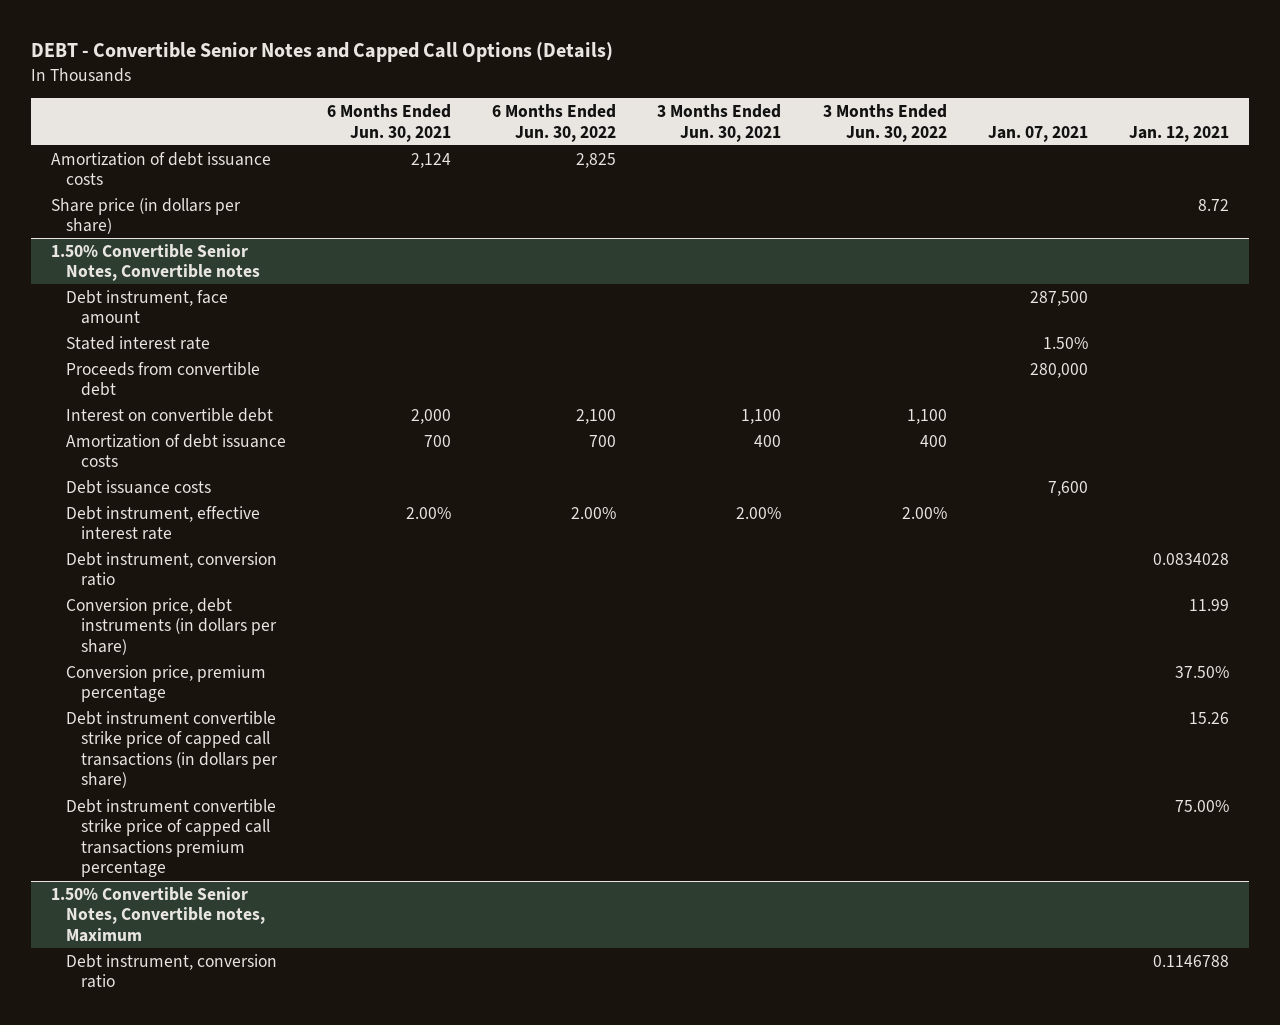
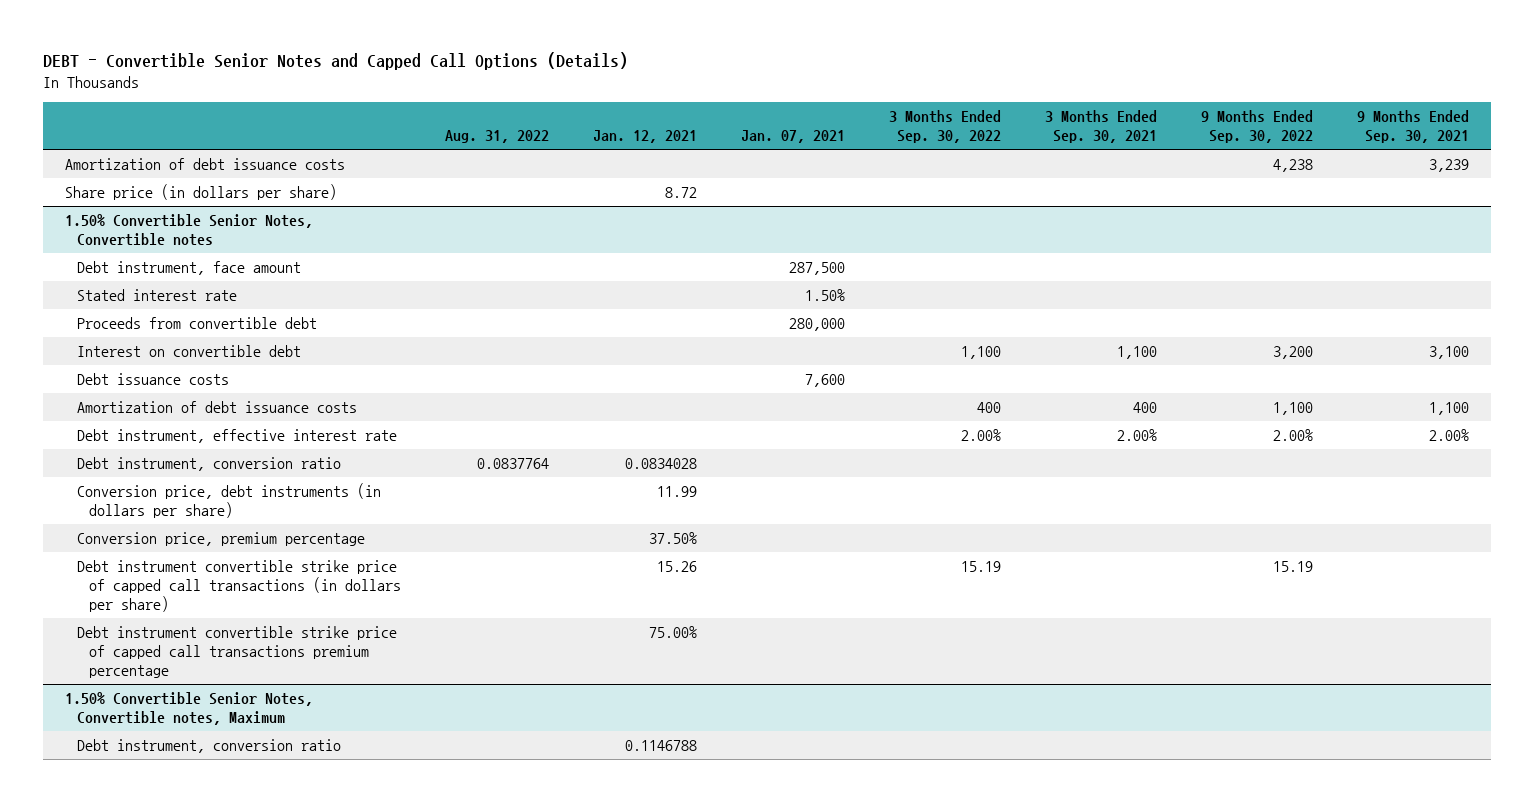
- | 6 Months Ended Jun. 30, 2021 | 6 Months Ended Jun. 30, 2022 | 3 Months Ended Jun. 30, 2021 | 3 Months Ended Jun. 30, 2022 | Jan. 07, 2021 | Jan. 12, 2021
+ | Aug. 31, 2022 | Jan. 12, 2021 | Jan. 07, 2021 | 3 Months Ended Sep. 30, 2022 | 3 Months Ended Sep. 30, 2021 | 9 Months Ended Sep. 30, 2022 | 9 Months Ended Sep. 30, 2021
@ 1.50% Convertible Senior Notes, Convertible notes
moved down: Amortization of debt issuance costs | | | | 400 | 400 | 1,100 | 1,100

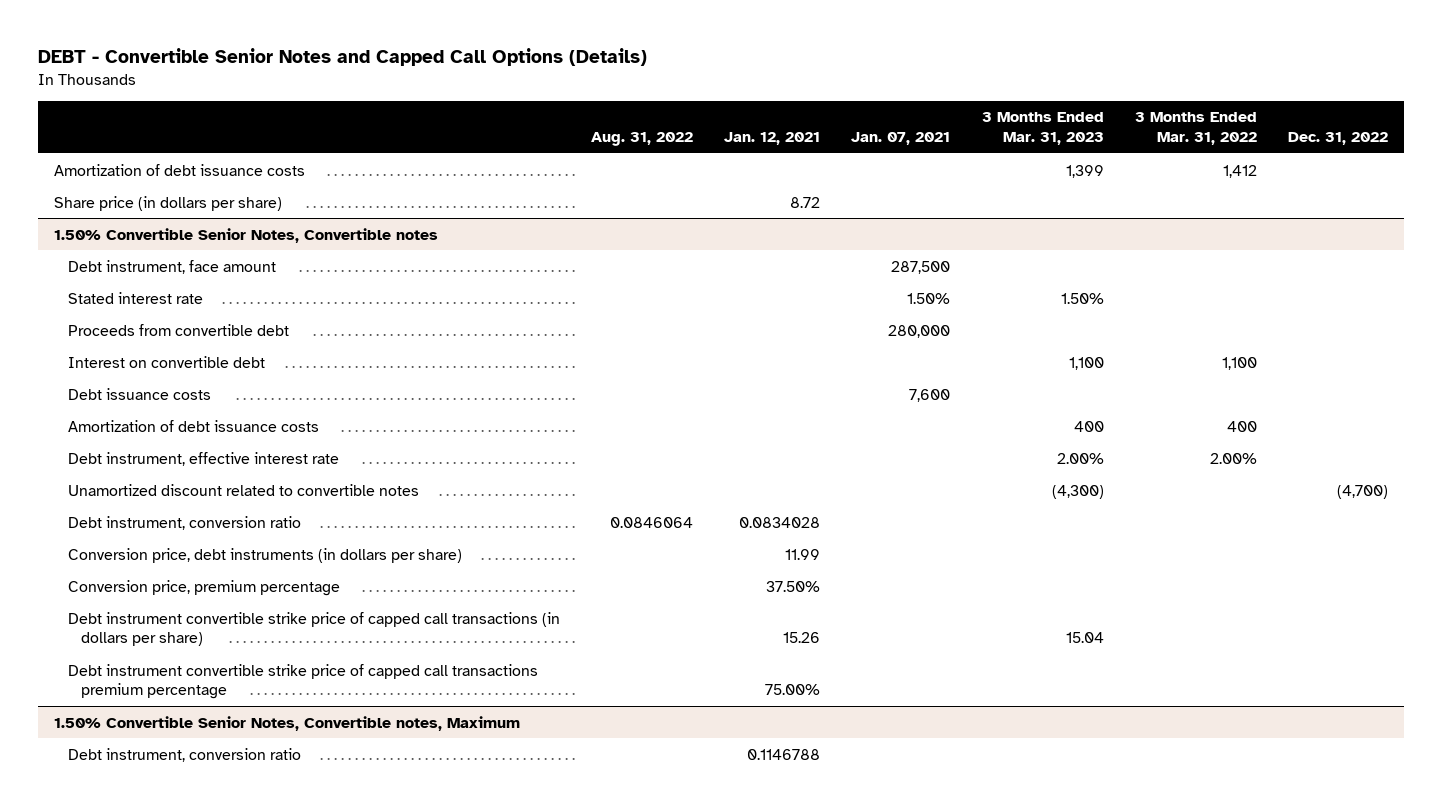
- | Aug. 31, 2022 | Jan. 12, 2021 | Jan. 07, 2021 | 3 Months Ended Sep. 30, 2022 | 3 Months Ended Sep. 30, 2021 | 9 Months Ended Sep. 30, 2022 | 9 Months Ended Sep. 30, 2021
+ | Aug. 31, 2022 | Jan. 12, 2021 | Jan. 07, 2021 | 3 Months Ended Mar. 31, 2023 | 3 Months Ended Mar. 31, 2022 | Dec. 31, 2022
@ 1.50% Convertible Senior Notes, Convertible notes
- Debt instrument, conversion ratio | 0.0837764 | 0.0834028 | | | | |
+ Unamortized discount related to convertible notes | | | | (4,300) | | (4,700)
+ Debt instrument, conversion ratio | 0.0846064 | 0.0834028 | | | |

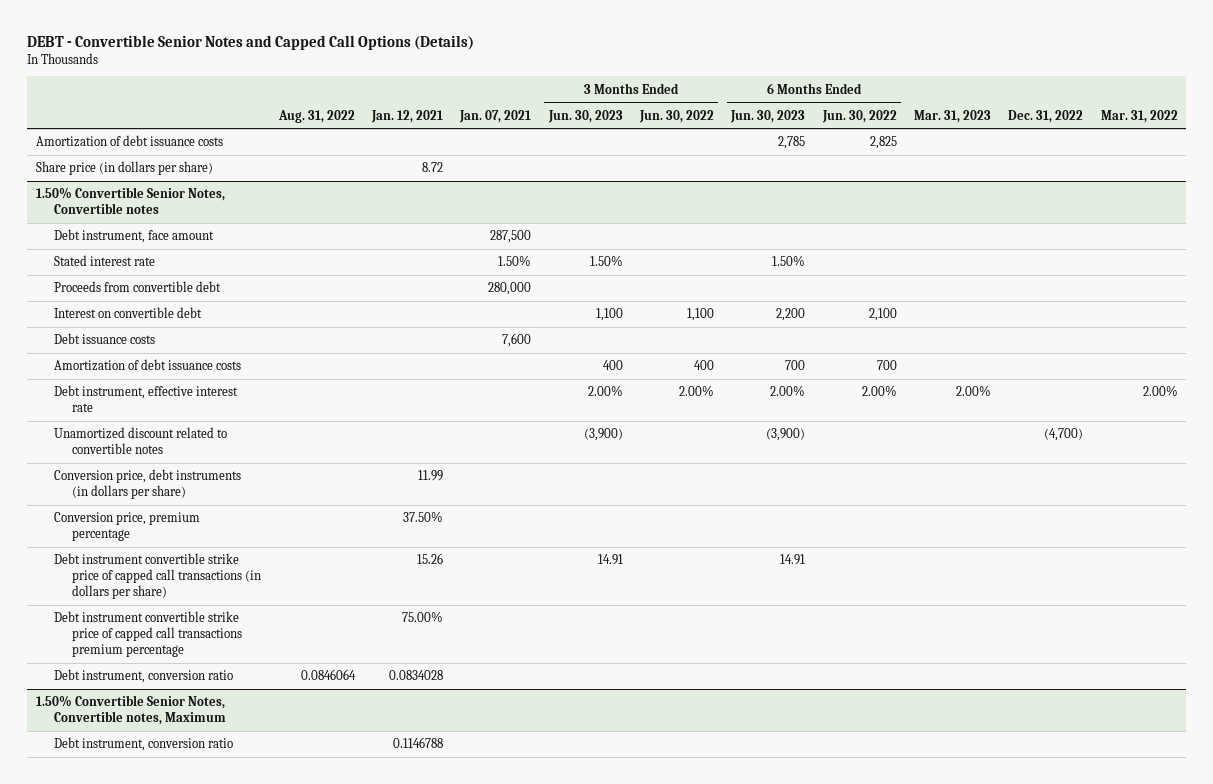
- | Aug. 31, 2022 | Jan. 12, 2021 | Jan. 07, 2021 | 3 Months Ended Mar. 31, 2023 | 3 Months Ended Mar. 31, 2022 | Dec. 31, 2022
+ | Aug. 31, 2022 | Jan. 12, 2021 | Jan. 07, 2021 | 3 Months Ended Jun. 30, 2023 | 3 Months Ended Jun. 30, 2022 | 6 Months Ended Jun. 30, 2023 | 6 Months Ended Jun. 30, 2022 | Mar. 31, 2023 | Dec. 31, 2022 | Mar. 31, 2022
@ 1.50% Convertible Senior Notes, Convertible notes
moved down: Debt instrument, conversion ratio | 0.0846064 | 0.0834028 | | | | | | | |

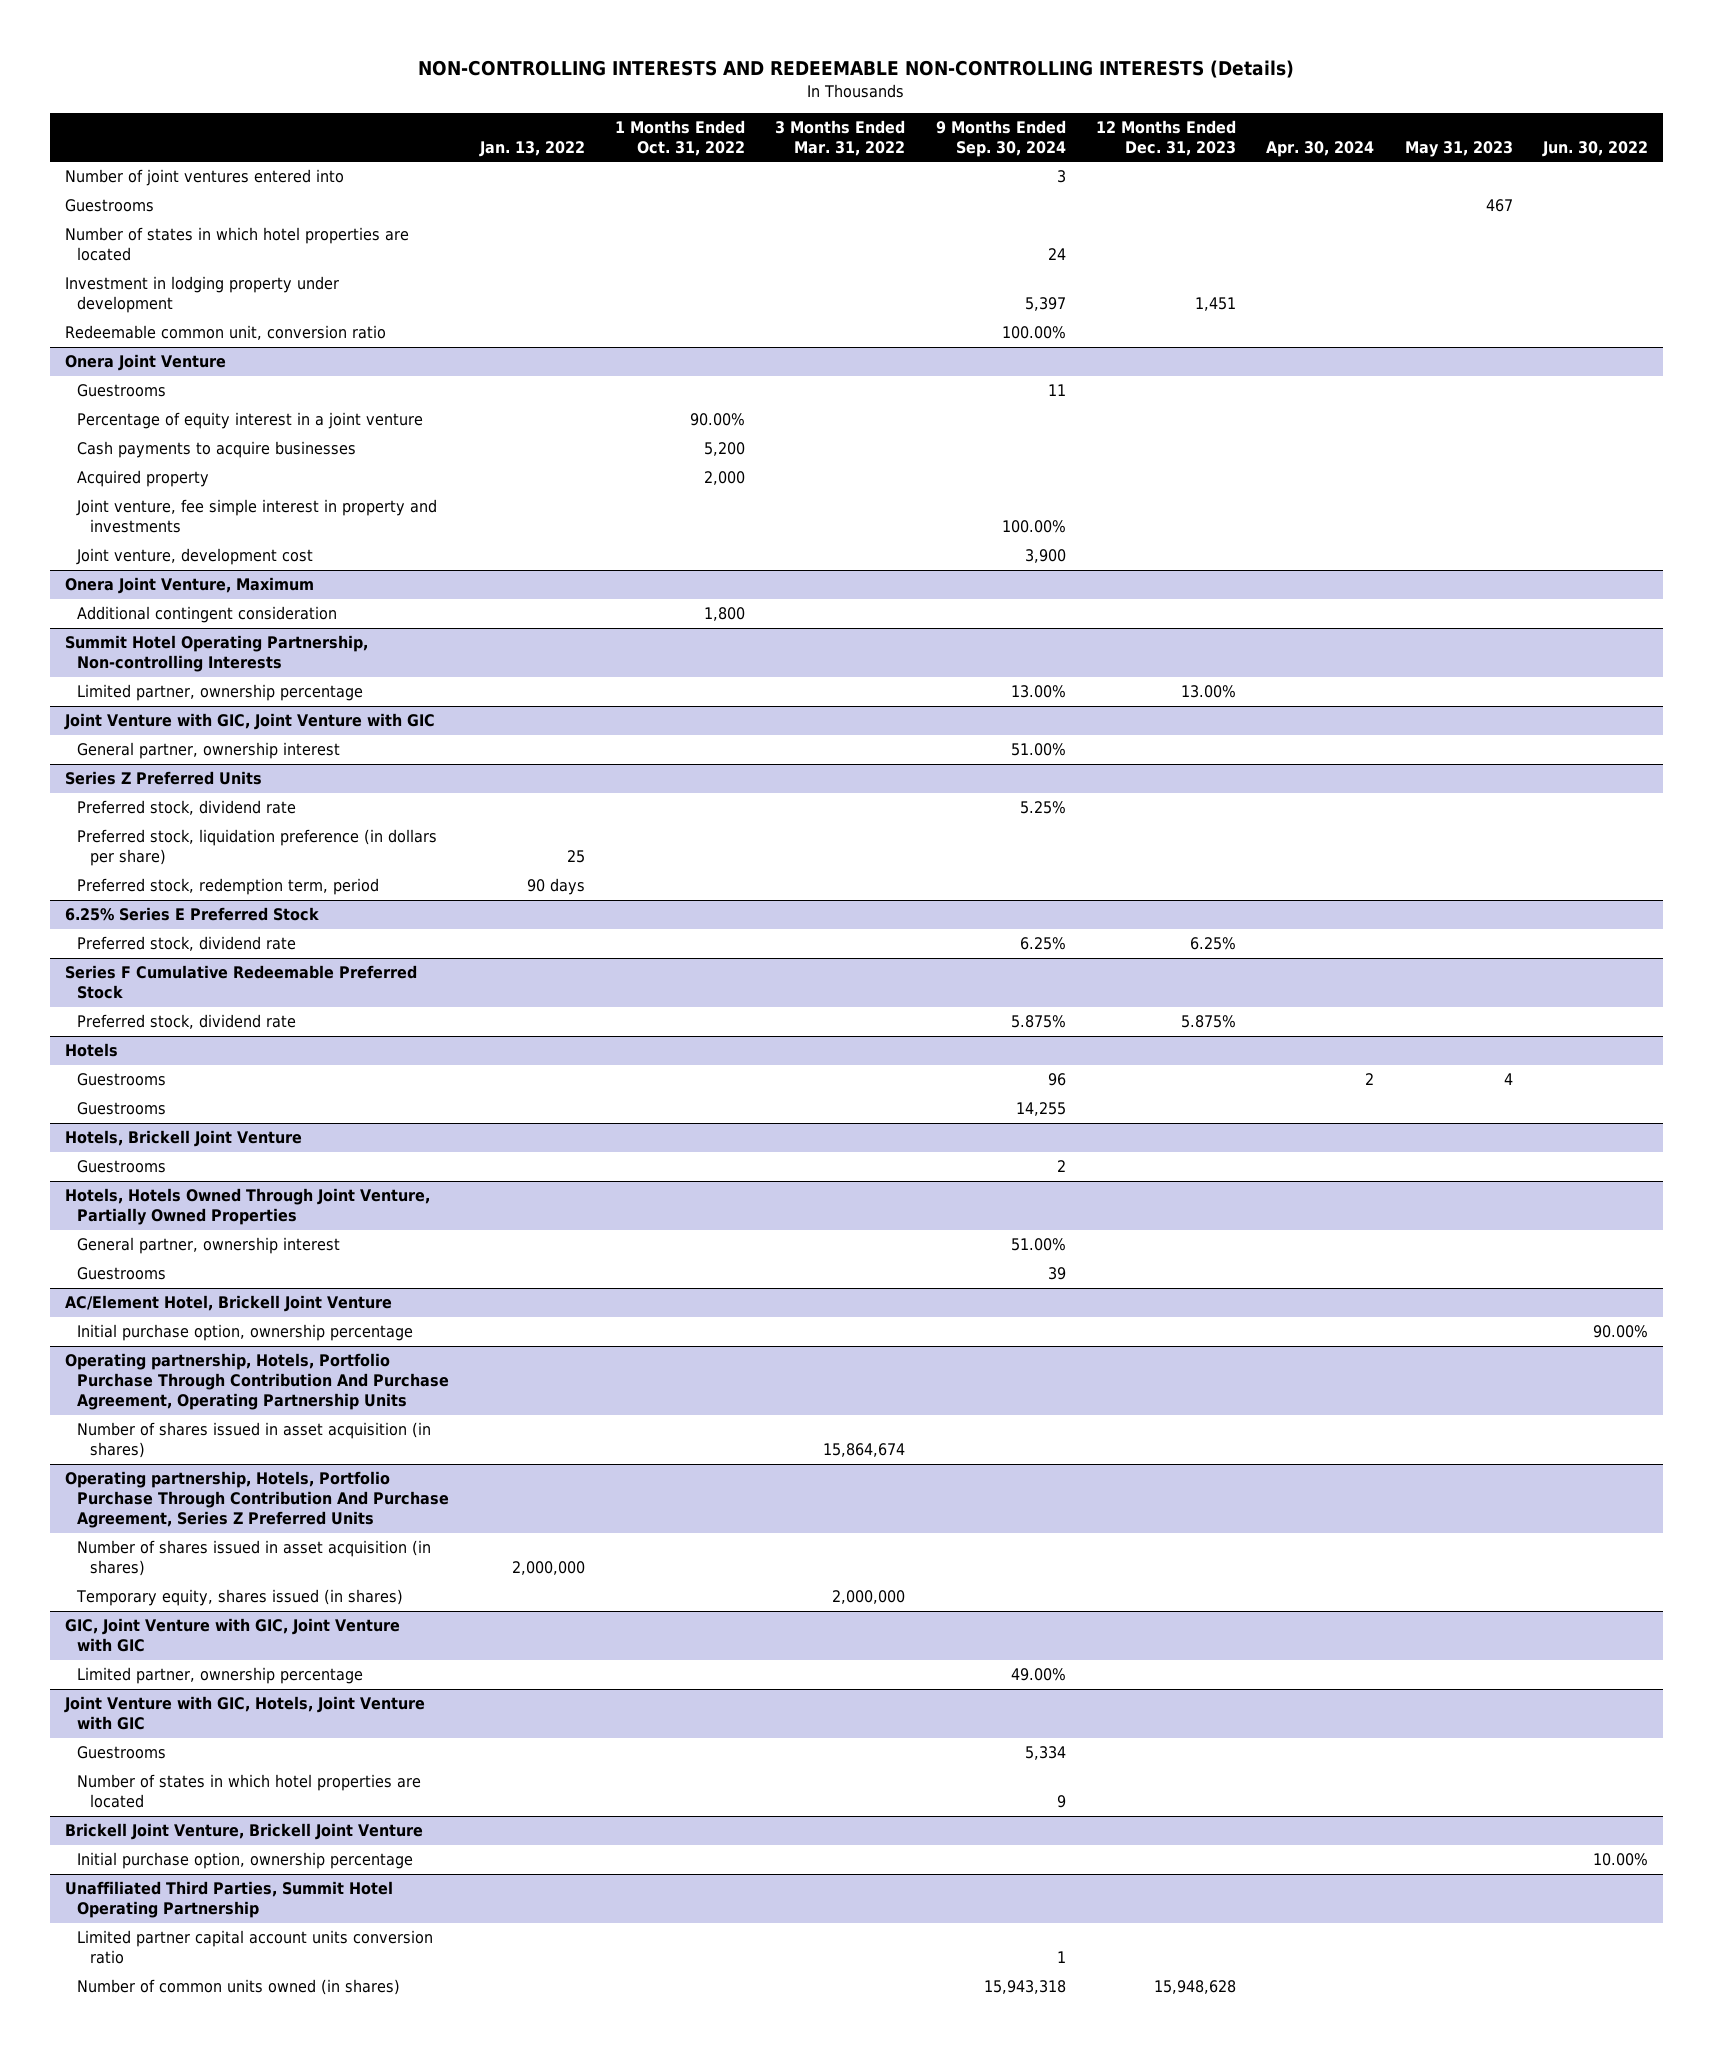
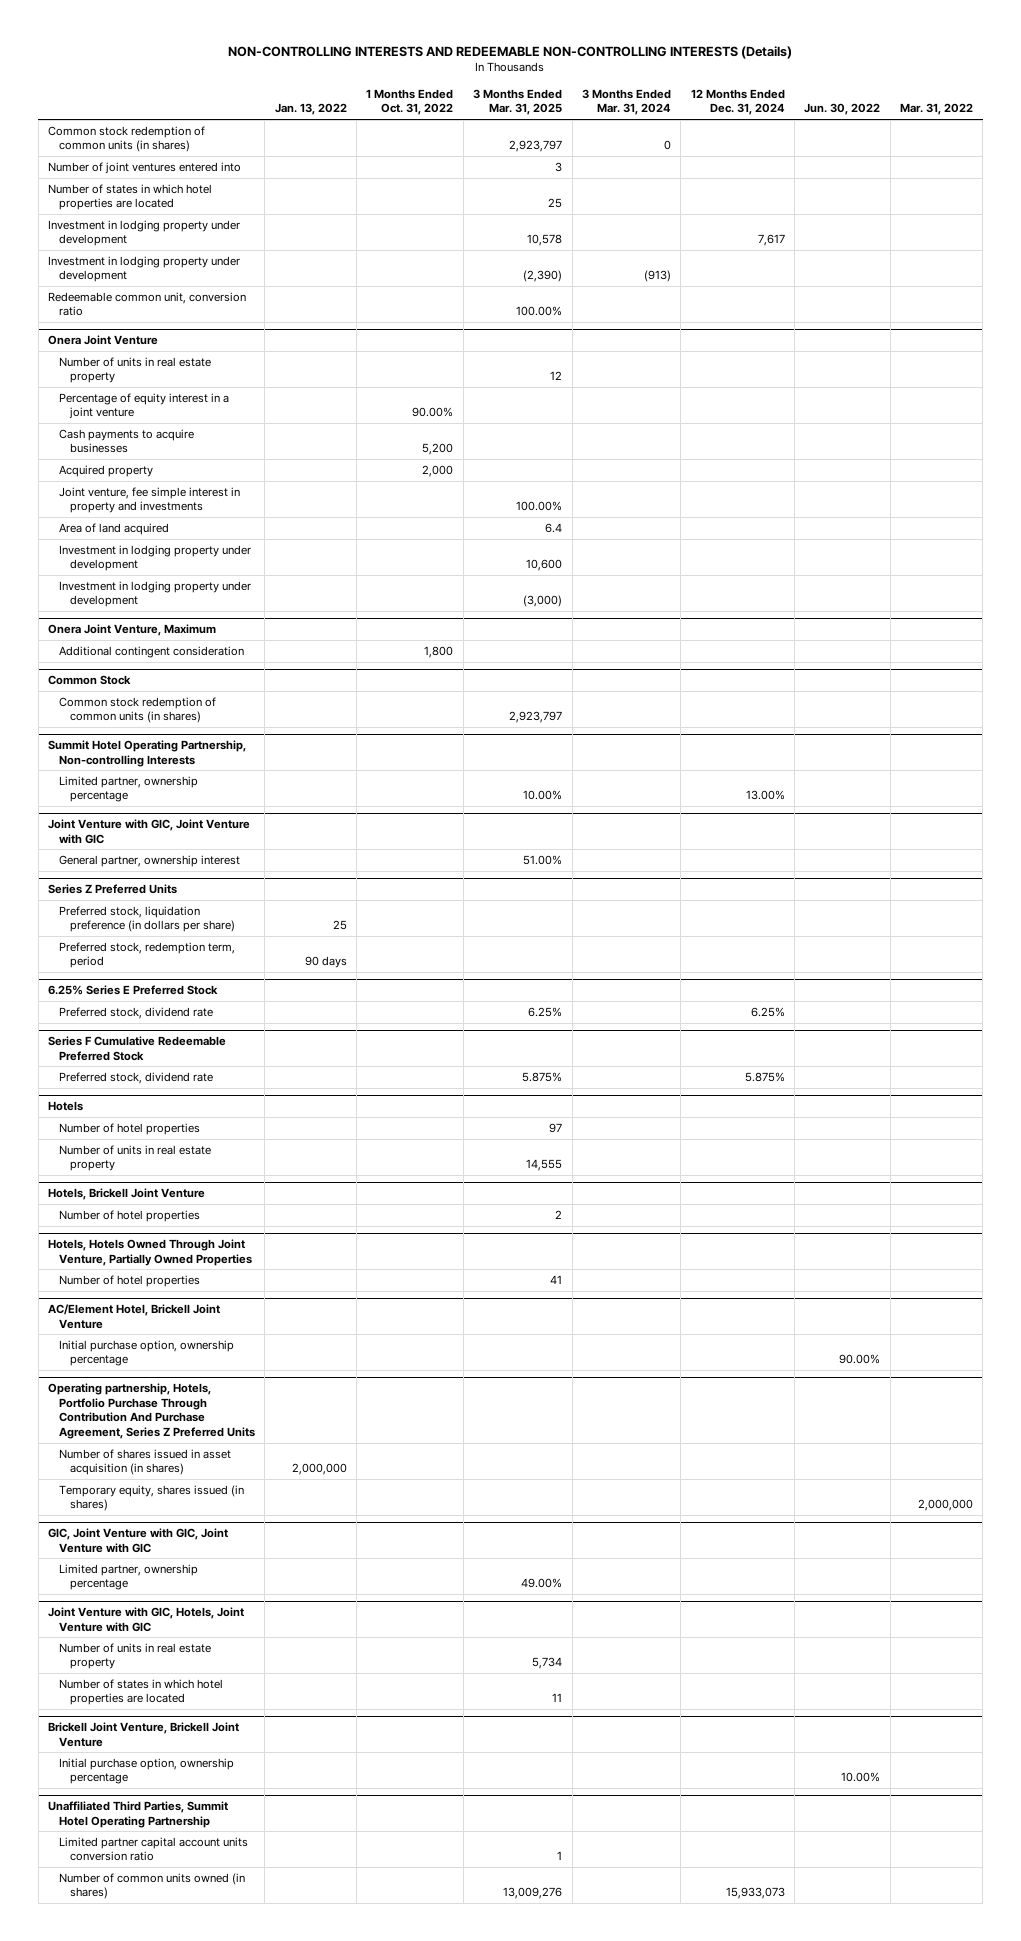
- | Jan. 13, 2022 | 1 Months Ended Oct. 31, 2022 | 3 Months Ended Mar. 31, 2022 | 9 Months Ended Sep. 30, 2024 | 12 Months Ended Dec. 31, 2023 | Apr. 30, 2024 | May 31, 2023 | Jun. 30, 2022
+ | Jan. 13, 2022 | 1 Months Ended Oct. 31, 2022 | 3 Months Ended Mar. 31, 2025 | 3 Months Ended Mar. 31, 2024 | 12 Months Ended Dec. 31, 2024 | Jun. 30, 2022 | Mar. 31, 2022
+ Common stock redemption of common units (in shares) | | | 2,923,797 | 0 | | |
- Guestrooms | | | | | | | 467 |
+ Investment in lodging property under development | | | (2,390) | (913) | | |
@ Onera Joint Venture
- Guestrooms | | | | 11 | | | |
+ Number of units in real estate property | | | 12 | | | |
- Joint venture, development cost | | | | 3,900 | | | |
+ Area of land acquired | | | 6.4 | | | |
+ Investment in lodging property under development | | | 10,600 | | | |
+ Investment in lodging property under development | | | (3,000) | | | |
+ Common Stock
+ Common stock redemption of common units (in shares) | | | 2,923,797 | | | |
@ Series Z Preferred Units
- Preferred stock, dividend rate | | | | 5.25% | | | |
@ Hotels
- Guestrooms | | | | 96 | | 2 | 4 |
- Guestrooms | | | | 14,255 | | | |
+ Number of hotel properties | | | 97 | | | |
+ Number of units in real estate property | | | 14,555 | | | |
@ Hotels, Brickell Joint Venture
- Guestrooms | | | | 2 | | | |
+ Number of hotel properties | | | 2 | | | |
@ Hotels, Hotels Owned Through Joint Venture, Partially Owned Properties
- General partner, ownership interest | | | | 51.00% | | | |
- Guestrooms | | | | 39 | | | |
+ Number of hotel properties | | | 41 | | | |
- Operating partnership, Hotels, Portfolio Purchase Through Contribution And Purchase Agreement, Operating Partnership Units
- Number of shares issued in asset acquisition (in shares) | | | 15,864,674 | | | | |
@ Joint Venture with GIC, Hotels, Joint Venture with GIC
- Guestrooms | | | | 5,334 | | | |
+ Number of units in real estate property | | | 5,734 | | | |

